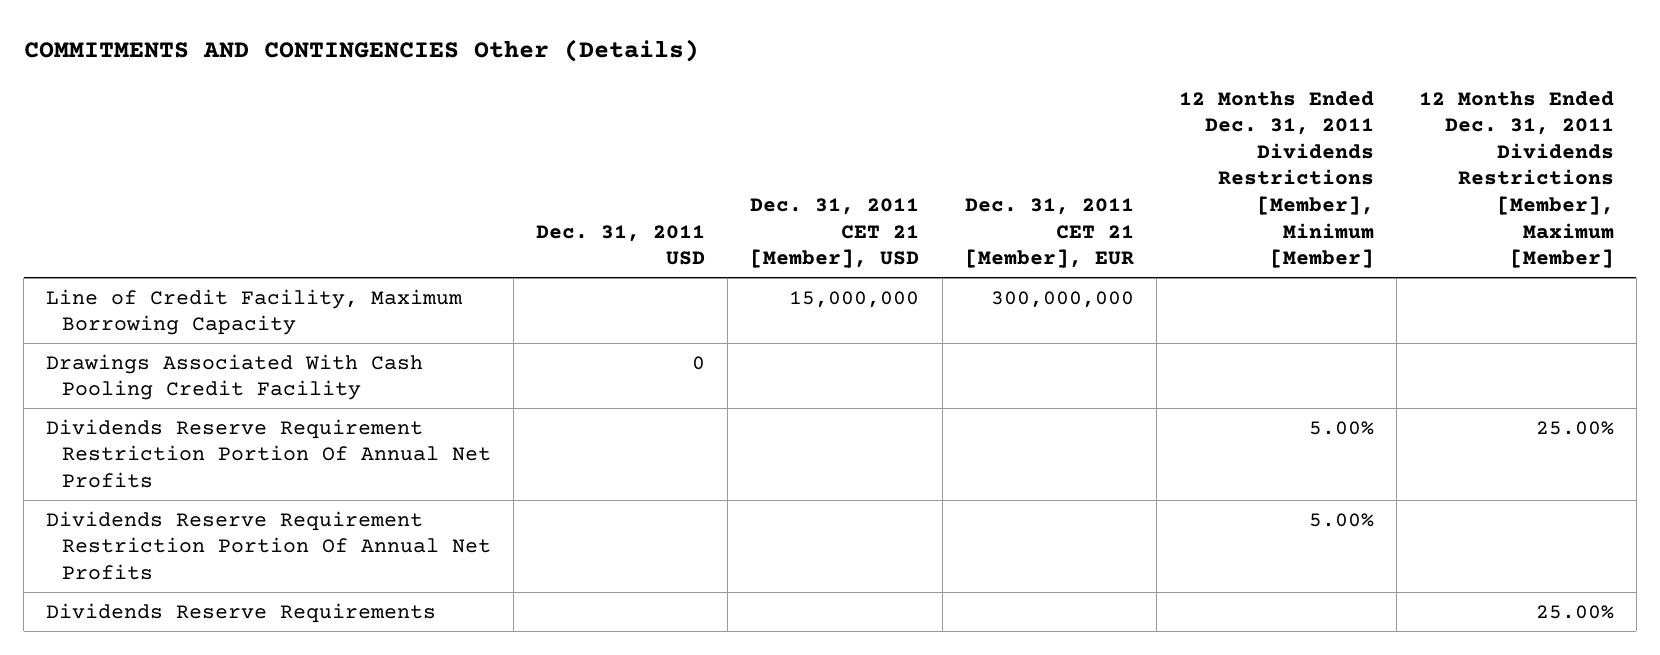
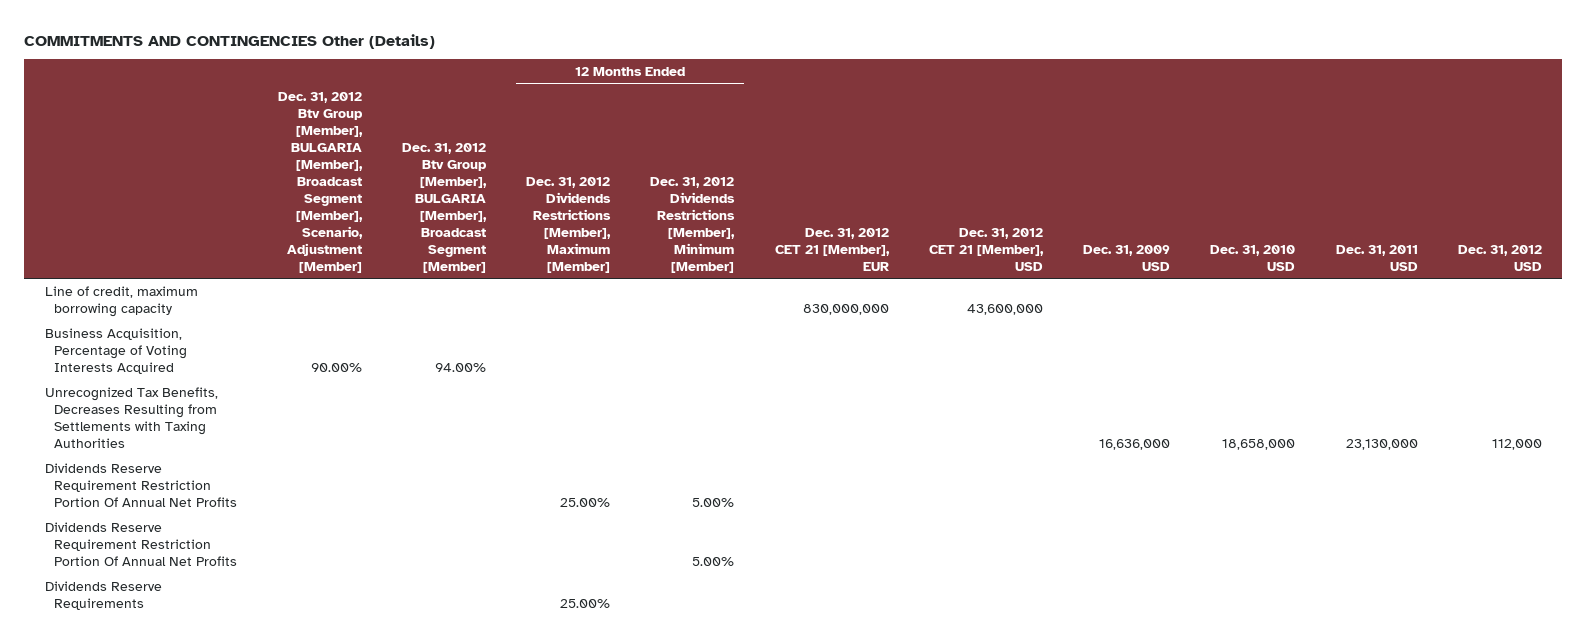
- | Dec. 31, 2011 USD | Dec. 31, 2011 CET 21 [Member], USD | Dec. 31, 2011 CET 21 [Member], EUR | 12 Months Ended Dec. 31, 2011 Dividends Restrictions [Member], Minimum [Member] | 12 Months Ended Dec. 31, 2011 Dividends Restrictions [Member], Maximum [Member]
+ | Dec. 31, 2012 Btv Group [Member], BULGARIA [Member], Broadcast Segment [Member], Scenario, Adjustment [Member] | Dec. 31, 2012 Btv Group [Member], BULGARIA [Member], Broadcast Segment [Member] | 12 Months Ended Dec. 31, 2012 Dividends Restrictions [Member], Maximum [Member] | 12 Months Ended Dec. 31, 2012 Dividends Restrictions [Member], Minimum [Member] | Dec. 31, 2012 CET 21 [Member], EUR | Dec. 31, 2012 CET 21 [Member], USD | Dec. 31, 2009 USD | Dec. 31, 2010 USD | Dec. 31, 2011 USD | Dec. 31, 2012 USD
- Line of Credit Facility, Maximum Borrowing Capacity | | 15,000,000 | 300,000,000 | |
- Drawings Associated With Cash Pooling Credit Facility | 0 | | | |
+ Line of credit, maximum borrowing capacity | | | | | 830,000,000 | 43,600,000 | | | |
+ Business Acquisition, Percentage of Voting Interests Acquired | 90.00% | 94.00% | | | | | | | |
+ Unrecognized Tax Benefits, Decreases Resulting from Settlements with Taxing Authorities | | | | | | | 16,636,000 | 18,658,000 | 23,130,000 | 112,000

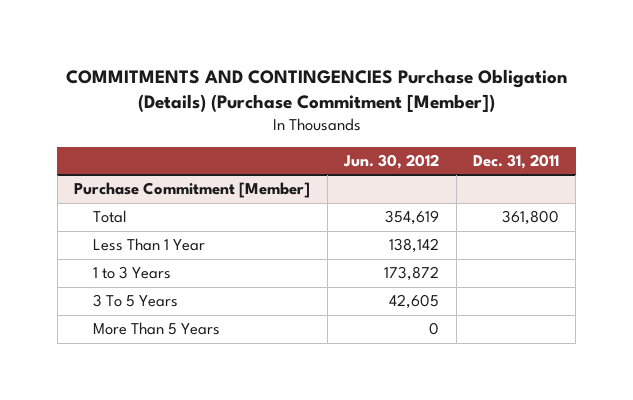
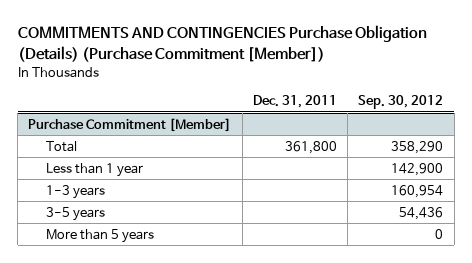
- | Jun. 30, 2012 | Dec. 31, 2011
+ | Dec. 31, 2011 | Sep. 30, 2012
@ Purchase Commitment [Member]
- Less Than 1 Year | 138,142 |
- 1 to 3 Years | 173,872 |
- 3 To 5 Years | 42,605 |
- More Than 5 Years | 0 |
+ Less than 1 year | | 142,900
+ 1-3 years | | 160,954
+ 3-5 years | | 54,436
+ More than 5 years | | 0

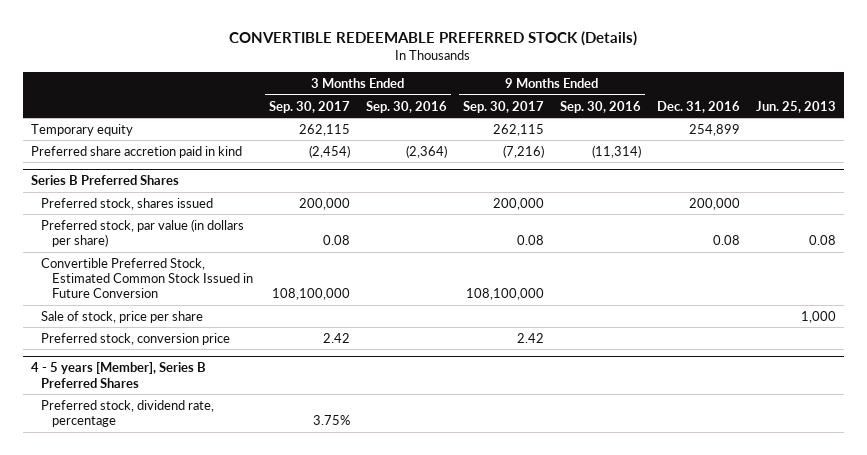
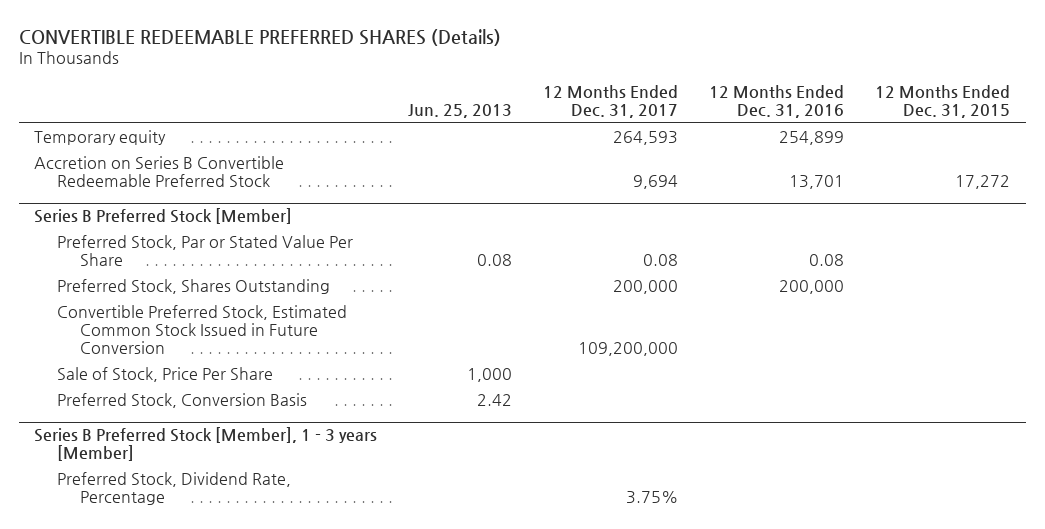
- CONVERTIBLE REDEEMABLE PREFERRED STOCK (Details)
+ CONVERTIBLE REDEEMABLE PREFERRED SHARES (Details)
- | 3 Months Ended Sep. 30, 2017 | 3 Months Ended Sep. 30, 2016 | 9 Months Ended Sep. 30, 2017 | 9 Months Ended Sep. 30, 2016 | Dec. 31, 2016 | Jun. 25, 2013
+ | Jun. 25, 2013 | 12 Months Ended Dec. 31, 2017 | 12 Months Ended Dec. 31, 2016 | 12 Months Ended Dec. 31, 2015
- Preferred share accretion paid in kind | (2,454) | (2,364) | (7,216) | (11,314) | |
- Series B Preferred Shares
- Preferred stock, shares issued | 200,000 | | 200,000 | | 200,000 |
- Preferred stock, par value (in dollars per share) | 0.08 | | 0.08 | | 0.08 | 0.08
+ Accretion on Series B Convertible Redeemable Preferred Stock | | 9,694 | 13,701 | 17,272
+ Series B Preferred Stock [Member]
+ Preferred Stock, Par or Stated Value Per Share | 0.08 | 0.08 | 0.08 |
+ Preferred Stock, Shares Outstanding | | 200,000 | 200,000 |
- Sale of stock, price per share | | | | | | 1,000
- Preferred stock, conversion price | 2.42 | | 2.42 | | |
- 4 - 5 years [Member], Series B Preferred Shares
- Preferred stock, dividend rate, percentage | 3.75% | | | | |
+ Sale of Stock, Price Per Share | 1,000 | | |
+ Preferred Stock, Conversion Basis | 2.42 | | |
+ Series B Preferred Stock [Member], 1 - 3 years [Member]
+ Preferred Stock, Dividend Rate, Percentage | | 3.75% | |

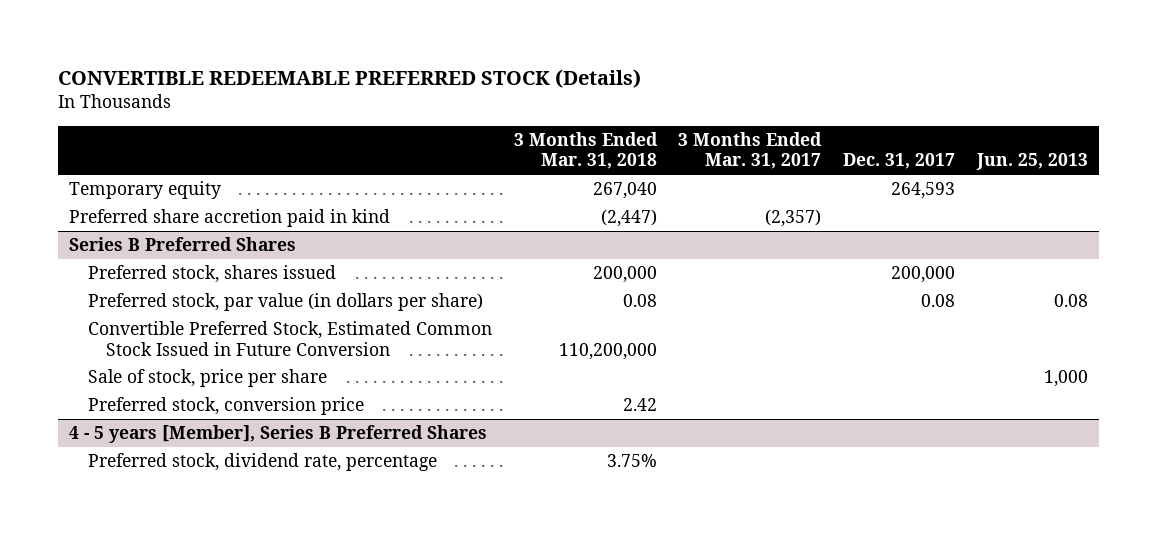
- CONVERTIBLE REDEEMABLE PREFERRED SHARES (Details)
+ CONVERTIBLE REDEEMABLE PREFERRED STOCK (Details)
- | Jun. 25, 2013 | 12 Months Ended Dec. 31, 2017 | 12 Months Ended Dec. 31, 2016 | 12 Months Ended Dec. 31, 2015
+ | 3 Months Ended Mar. 31, 2018 | 3 Months Ended Mar. 31, 2017 | Dec. 31, 2017 | Jun. 25, 2013
- Accretion on Series B Convertible Redeemable Preferred Stock | | 9,694 | 13,701 | 17,272
- Series B Preferred Stock [Member]
- Preferred Stock, Par or Stated Value Per Share | 0.08 | 0.08 | 0.08 |
- Preferred Stock, Shares Outstanding | | 200,000 | 200,000 |
+ Preferred share accretion paid in kind | (2,447) | (2,357) | |
+ Series B Preferred Shares
+ Preferred stock, shares issued | 200,000 | | 200,000 |
+ Preferred stock, par value (in dollars per share) | 0.08 | | 0.08 | 0.08
- Sale of Stock, Price Per Share | 1,000 | | |
- Preferred Stock, Conversion Basis | 2.42 | | |
- Series B Preferred Stock [Member], 1 - 3 years [Member]
- Preferred Stock, Dividend Rate, Percentage | | 3.75% | |
+ Sale of stock, price per share | | | | 1,000
+ Preferred stock, conversion price | 2.42 | | |
+ 4 - 5 years [Member], Series B Preferred Shares
+ Preferred stock, dividend rate, percentage | 3.75% | | |

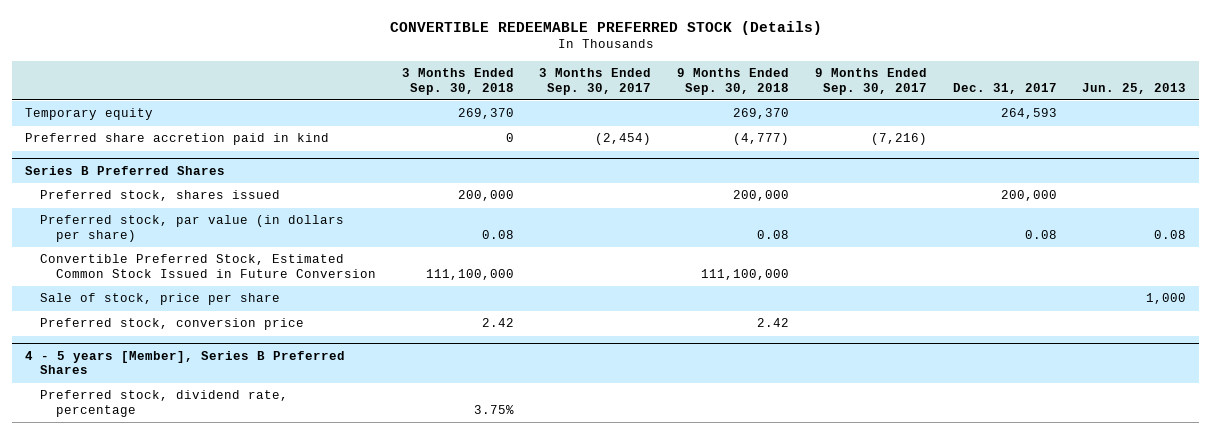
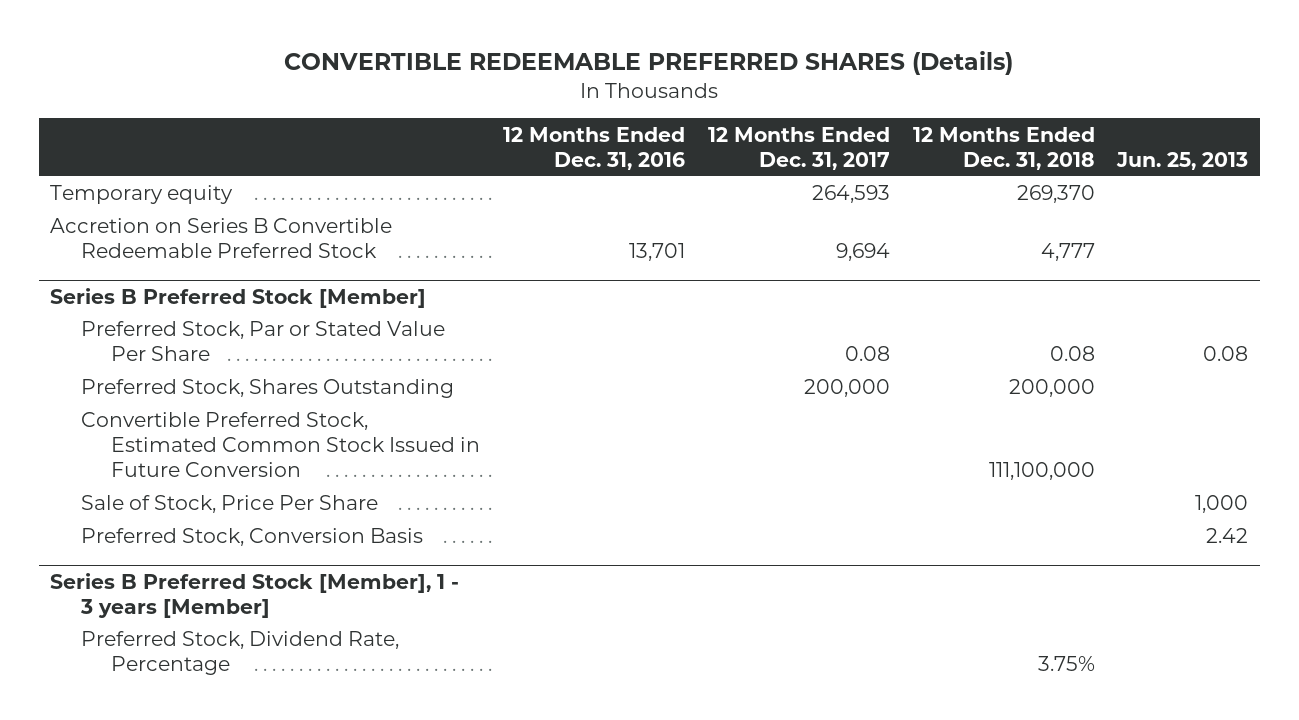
- CONVERTIBLE REDEEMABLE PREFERRED STOCK (Details)
+ CONVERTIBLE REDEEMABLE PREFERRED SHARES (Details)
- | 3 Months Ended Sep. 30, 2018 | 3 Months Ended Sep. 30, 2017 | 9 Months Ended Sep. 30, 2018 | 9 Months Ended Sep. 30, 2017 | Dec. 31, 2017 | Jun. 25, 2013
+ | 12 Months Ended Dec. 31, 2016 | 12 Months Ended Dec. 31, 2017 | 12 Months Ended Dec. 31, 2018 | Jun. 25, 2013
- Preferred share accretion paid in kind | 0 | (2,454) | (4,777) | (7,216) | |
- Series B Preferred Shares
- Preferred stock, shares issued | 200,000 | | 200,000 | | 200,000 |
- Preferred stock, par value (in dollars per share) | 0.08 | | 0.08 | | 0.08 | 0.08
+ Accretion on Series B Convertible Redeemable Preferred Stock | 13,701 | 9,694 | 4,777 |
+ Series B Preferred Stock [Member]
+ Preferred Stock, Par or Stated Value Per Share | | 0.08 | 0.08 | 0.08
+ Preferred Stock, Shares Outstanding | | 200,000 | 200,000 |
- Sale of stock, price per share | | | | | | 1,000
- Preferred stock, conversion price | 2.42 | | 2.42 | | |
- 4 - 5 years [Member], Series B Preferred Shares
- Preferred stock, dividend rate, percentage | 3.75% | | | | |
+ Sale of Stock, Price Per Share | | | | 1,000
+ Preferred Stock, Conversion Basis | | | | 2.42
+ Series B Preferred Stock [Member], 1 - 3 years [Member]
+ Preferred Stock, Dividend Rate, Percentage | | | 3.75% |

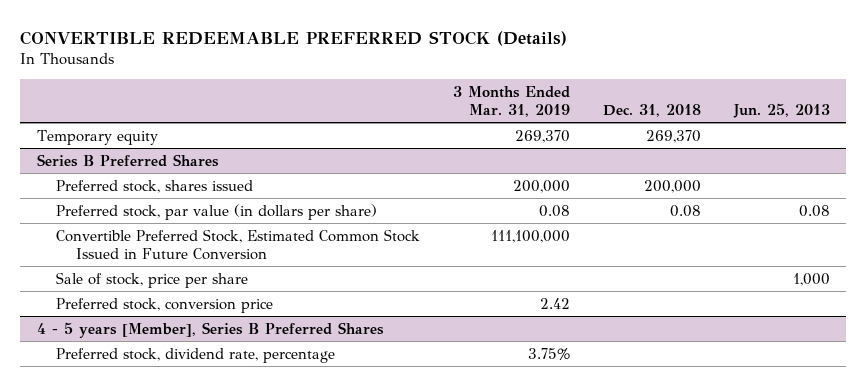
- CONVERTIBLE REDEEMABLE PREFERRED SHARES (Details)
+ CONVERTIBLE REDEEMABLE PREFERRED STOCK (Details)
- | 12 Months Ended Dec. 31, 2016 | 12 Months Ended Dec. 31, 2017 | 12 Months Ended Dec. 31, 2018 | Jun. 25, 2013
+ | 3 Months Ended Mar. 31, 2019 | Dec. 31, 2018 | Jun. 25, 2013
- Accretion on Series B Convertible Redeemable Preferred Stock | 13,701 | 9,694 | 4,777 |
- Series B Preferred Stock [Member]
- Preferred Stock, Par or Stated Value Per Share | | 0.08 | 0.08 | 0.08
- Preferred Stock, Shares Outstanding | | 200,000 | 200,000 |
+ Series B Preferred Shares
+ Preferred stock, shares issued | 200,000 | 200,000 |
+ Preferred stock, par value (in dollars per share) | 0.08 | 0.08 | 0.08
- Sale of Stock, Price Per Share | | | | 1,000
- Preferred Stock, Conversion Basis | | | | 2.42
- Series B Preferred Stock [Member], 1 - 3 years [Member]
- Preferred Stock, Dividend Rate, Percentage | | | 3.75% |
+ Sale of stock, price per share | | | 1,000
+ Preferred stock, conversion price | 2.42 | |
+ 4 - 5 years [Member], Series B Preferred Shares
+ Preferred stock, dividend rate, percentage | 3.75% | |

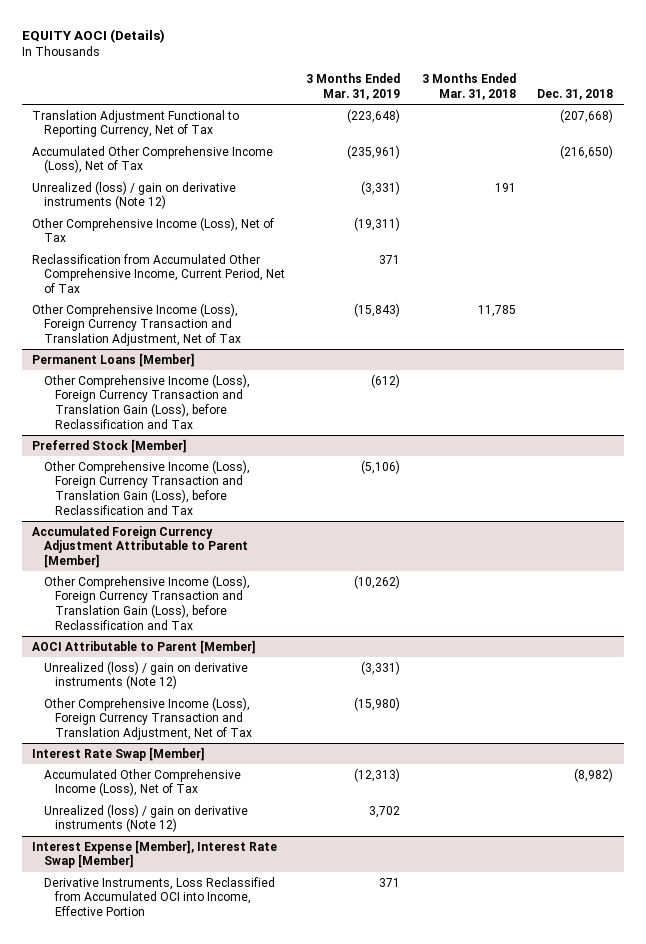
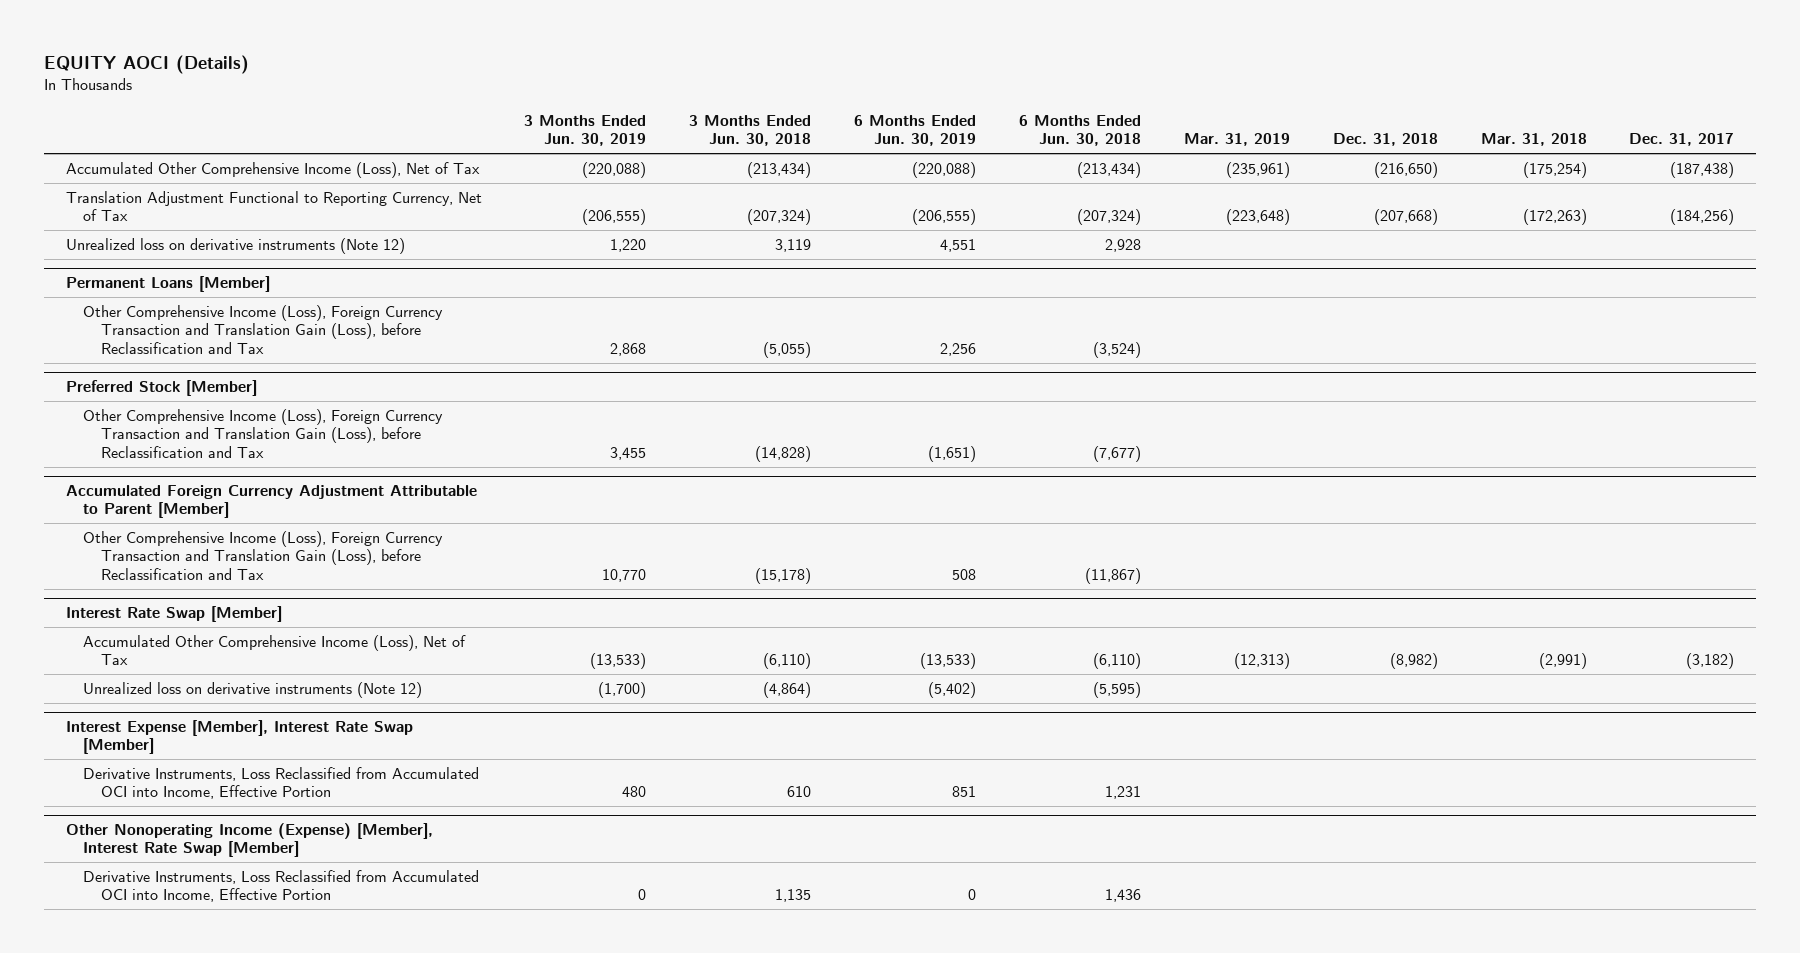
- | 3 Months Ended Mar. 31, 2019 | 3 Months Ended Mar. 31, 2018 | Dec. 31, 2018
+ | 3 Months Ended Jun. 30, 2019 | 3 Months Ended Jun. 30, 2018 | 6 Months Ended Jun. 30, 2019 | 6 Months Ended Jun. 30, 2018 | Mar. 31, 2019 | Dec. 31, 2018 | Mar. 31, 2018 | Dec. 31, 2017
- Unrealized (loss) / gain on derivative instruments (Note 12) | (3,331) | 191 |
- Other Comprehensive Income (Loss), Net of Tax | (19,311) | |
- Reclassification from Accumulated Other Comprehensive Income, Current Period, Net of Tax | 371 | |
- Other Comprehensive Income (Loss), Foreign Currency Transaction and Translation Adjustment, Net of Tax | (15,843) | 11,785 |
moved down: Translation Adjustment Functional to Reporting Currency, Net of Tax | (206,555) | (207,324) | (206,555) | (207,324) | (223,648) | (207,668) | (172,263) | (184,256)
+ Unrealized loss on derivative instruments (Note 12) | 1,220 | 3,119 | 4,551 | 2,928 | | | |
- AOCI Attributable to Parent [Member]
- Unrealized (loss) / gain on derivative instruments (Note 12) | (3,331) | |
- Other Comprehensive Income (Loss), Foreign Currency Transaction and Translation Adjustment, Net of Tax | (15,980) | |
@ Interest Rate Swap [Member]
- Unrealized (loss) / gain on derivative instruments (Note 12) | 3,702 | |
+ Unrealized loss on derivative instruments (Note 12) | (1,700) | (4,864) | (5,402) | (5,595) | | | |
+ Other Nonoperating Income (Expense) [Member], Interest Rate Swap [Member]
+ Derivative Instruments, Loss Reclassified from Accumulated OCI into Income, Effective Portion | 0 | 1,135 | 0 | 1,436 | | | |

